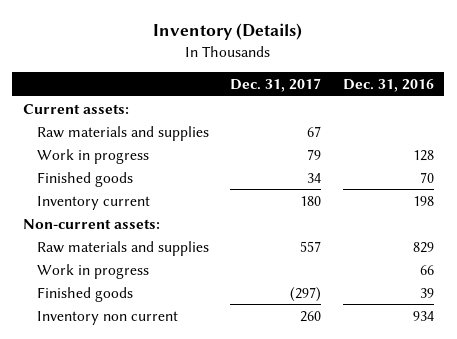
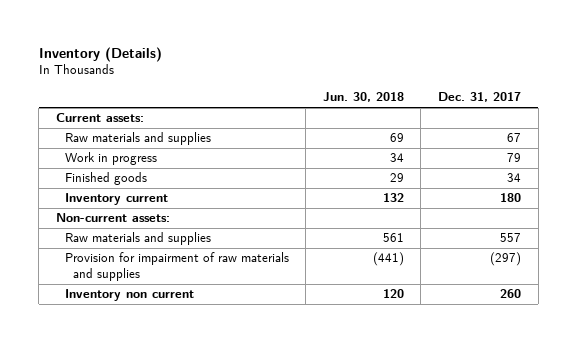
- | Dec. 31, 2017 | Dec. 31, 2016
+ | Jun. 30, 2018 | Dec. 31, 2017
- Work in progress | | 66
- Finished goods | (297) | 39
+ Provision for impairment of raw materials and supplies | (441) | (297)

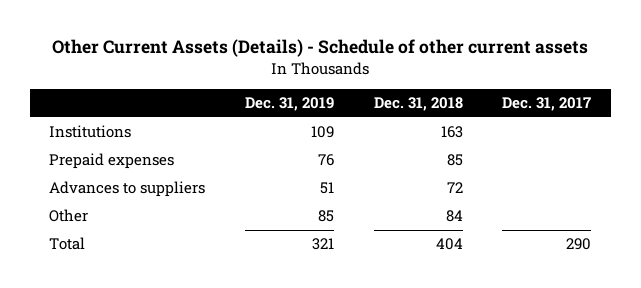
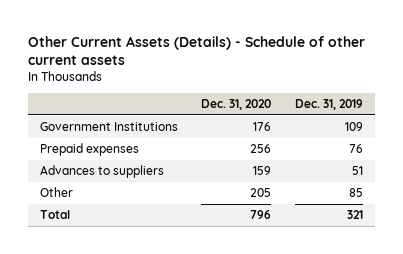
- | Dec. 31, 2019 | Dec. 31, 2018 | Dec. 31, 2017
+ | Dec. 31, 2020 | Dec. 31, 2019
- Institutions | 109 | 163 |
+ Government Institutions | 176 | 109

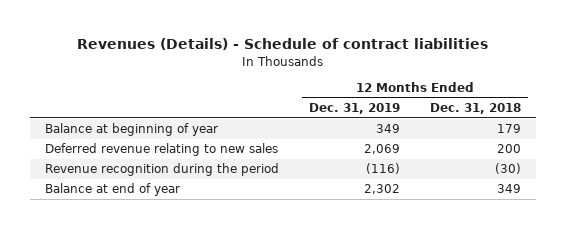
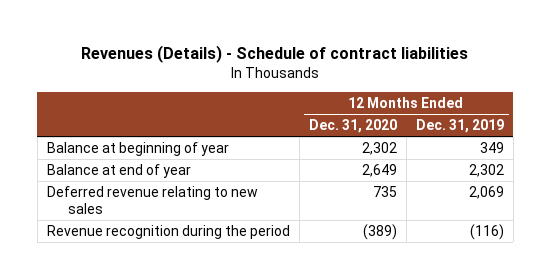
- | 12 Months Ended Dec. 31, 2019 | 12 Months Ended Dec. 31, 2018
+ | 12 Months Ended Dec. 31, 2020 | 12 Months Ended Dec. 31, 2019
moved up: Balance at end of year | 2,649 | 2,302

